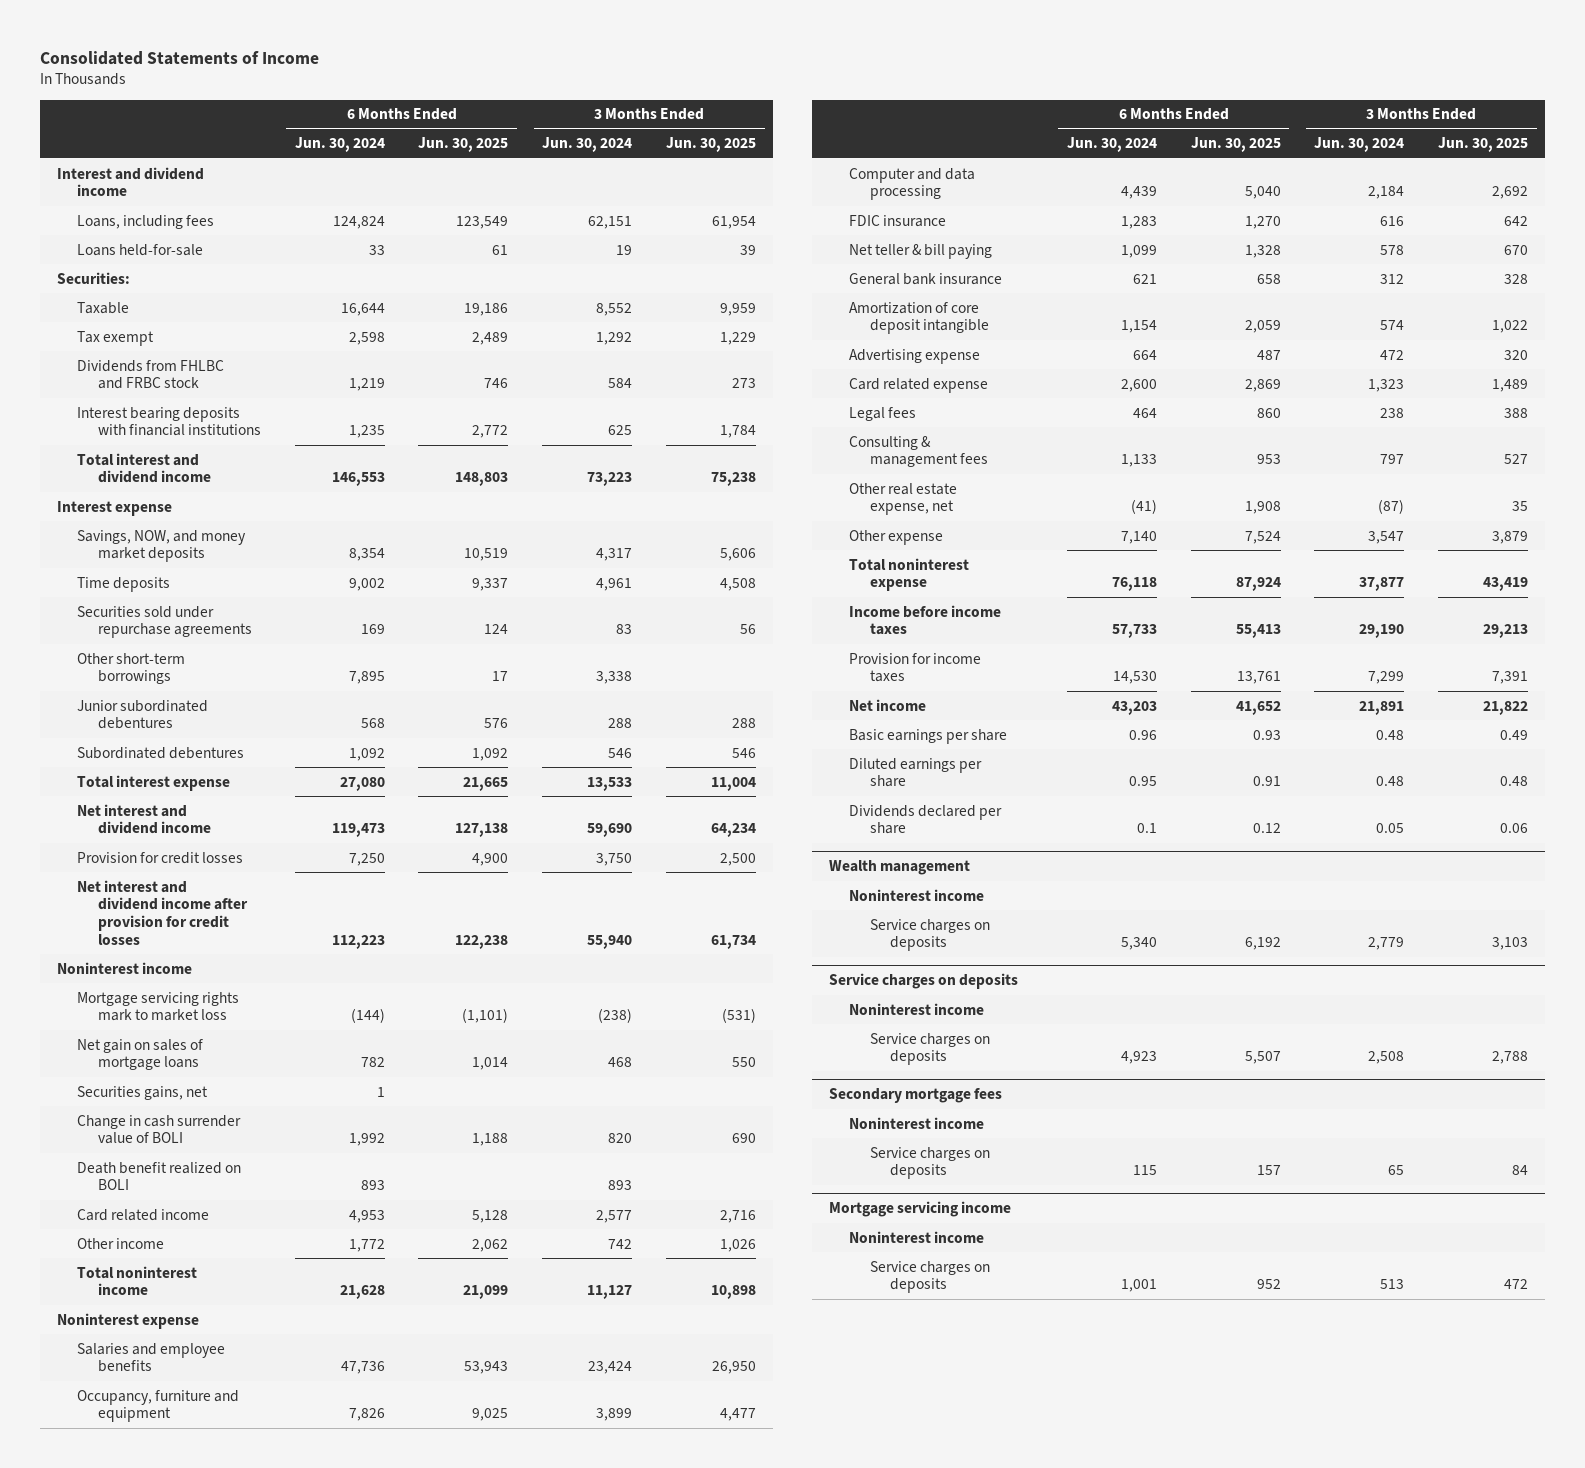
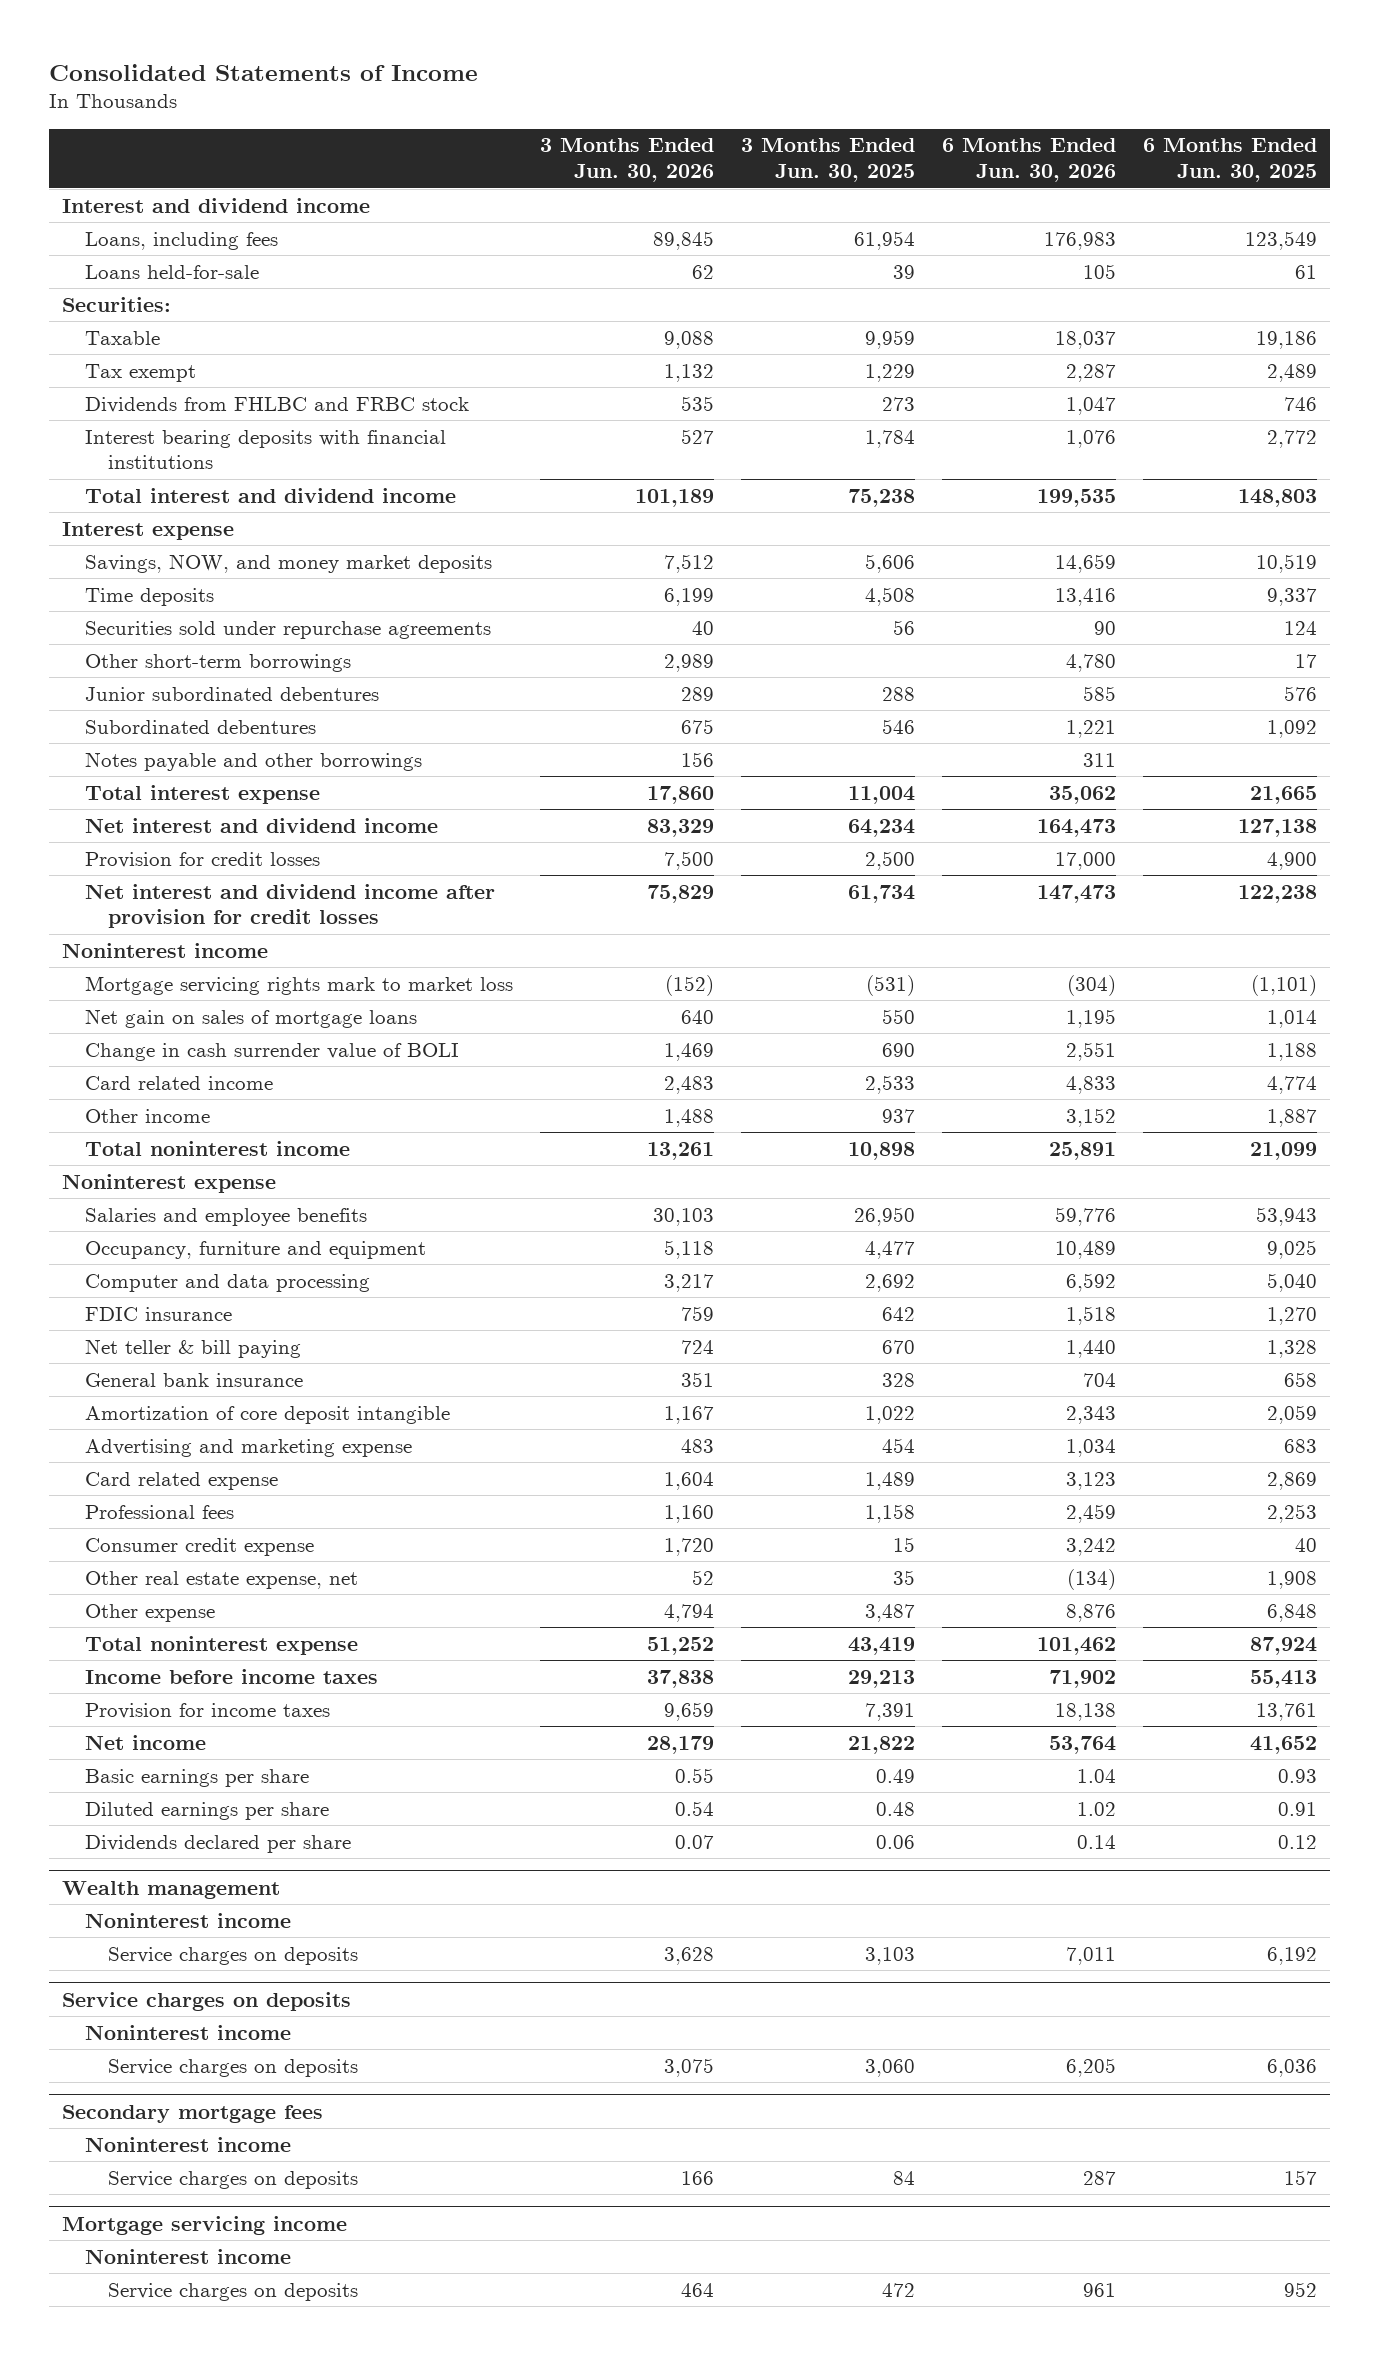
- | 6 Months Ended Jun. 30, 2024 | 6 Months Ended Jun. 30, 2025 | 3 Months Ended Jun. 30, 2024 | 3 Months Ended Jun. 30, 2025
+ | 3 Months Ended Jun. 30, 2026 | 3 Months Ended Jun. 30, 2025 | 6 Months Ended Jun. 30, 2026 | 6 Months Ended Jun. 30, 2025
+ Notes payable and other borrowings | 156 | | 311 |
- Securities gains, net | 1 | | |
- Death benefit realized on BOLI | 893 | | 893 |
- Card related income | 4,953 | 5,128 | 2,577 | 2,716
- Other income | 1,772 | 2,062 | 742 | 1,026
+ Card related income | 2,483 | 2,533 | 4,833 | 4,774
+ Other income | 1,488 | 937 | 3,152 | 1,887
- Advertising expense | 664 | 487 | 472 | 320
+ Advertising and marketing expense | 483 | 454 | 1,034 | 683
- Legal fees | 464 | 860 | 238 | 388
- Consulting & management fees | 1,133 | 953 | 797 | 527
+ Professional fees | 1,160 | 1,158 | 2,459 | 2,253
+ Consumer credit expense | 1,720 | 15 | 3,242 | 40
- Other expense | 7,140 | 7,524 | 3,547 | 3,879
+ Other expense | 4,794 | 3,487 | 8,876 | 6,848
@ Service charges on deposits
- Service charges on deposits | 4,923 | 5,507 | 2,508 | 2,788
+ Service charges on deposits | 3,075 | 3,060 | 6,205 | 6,036

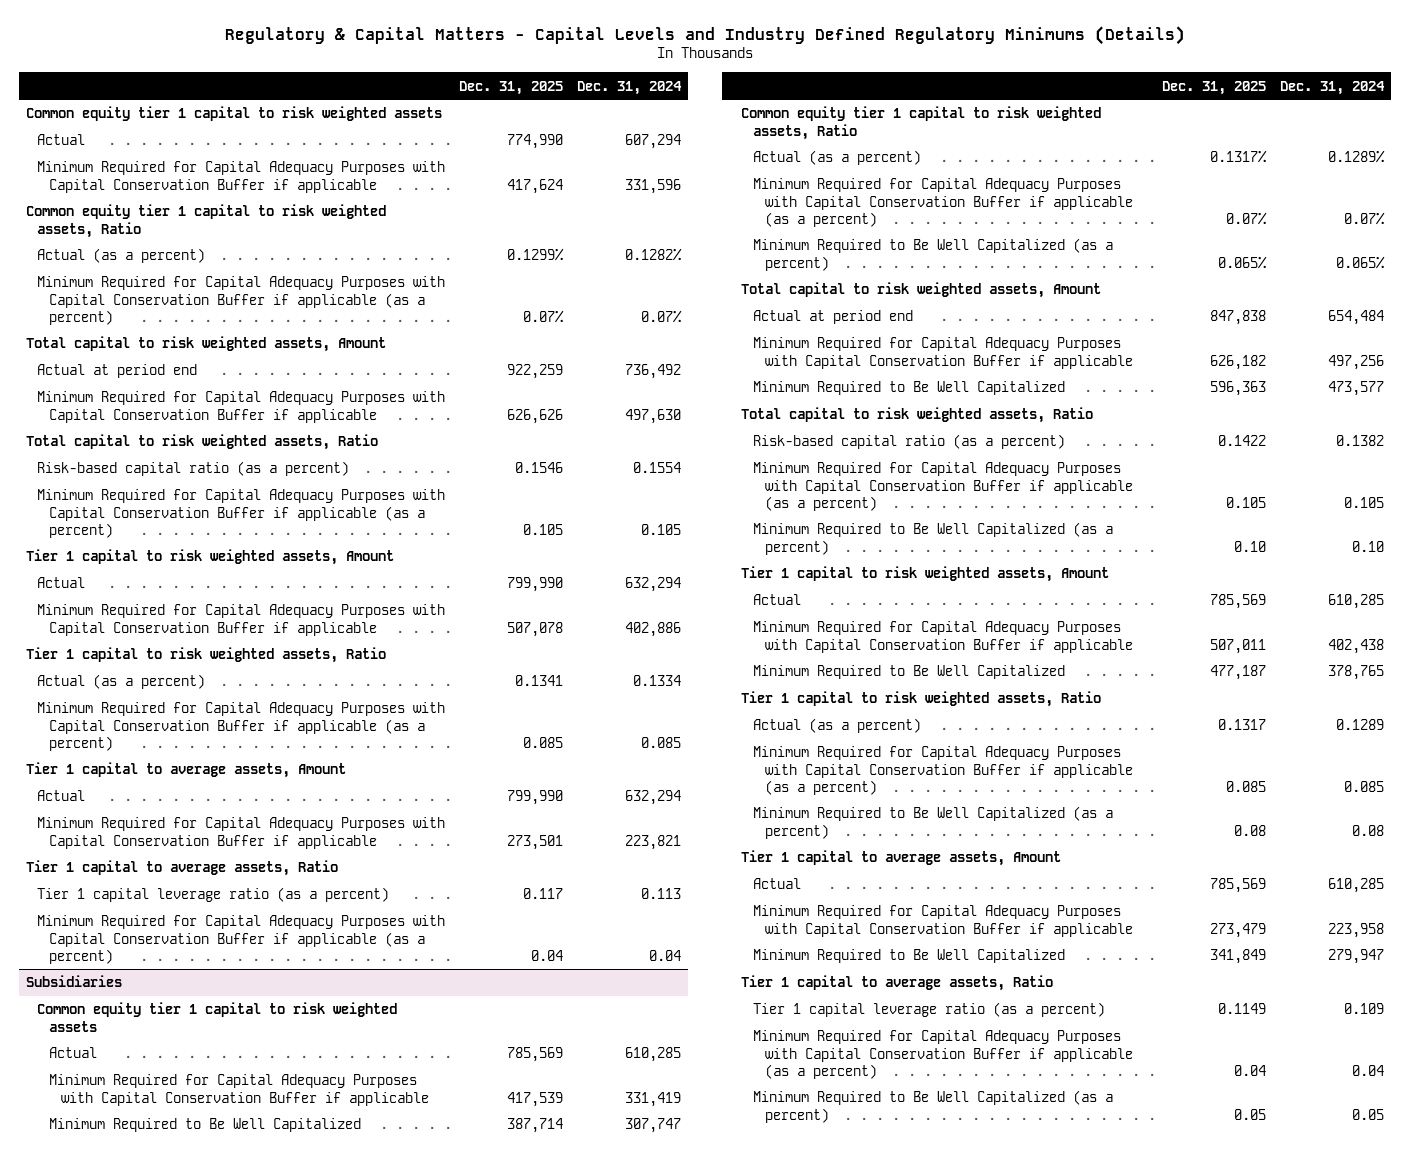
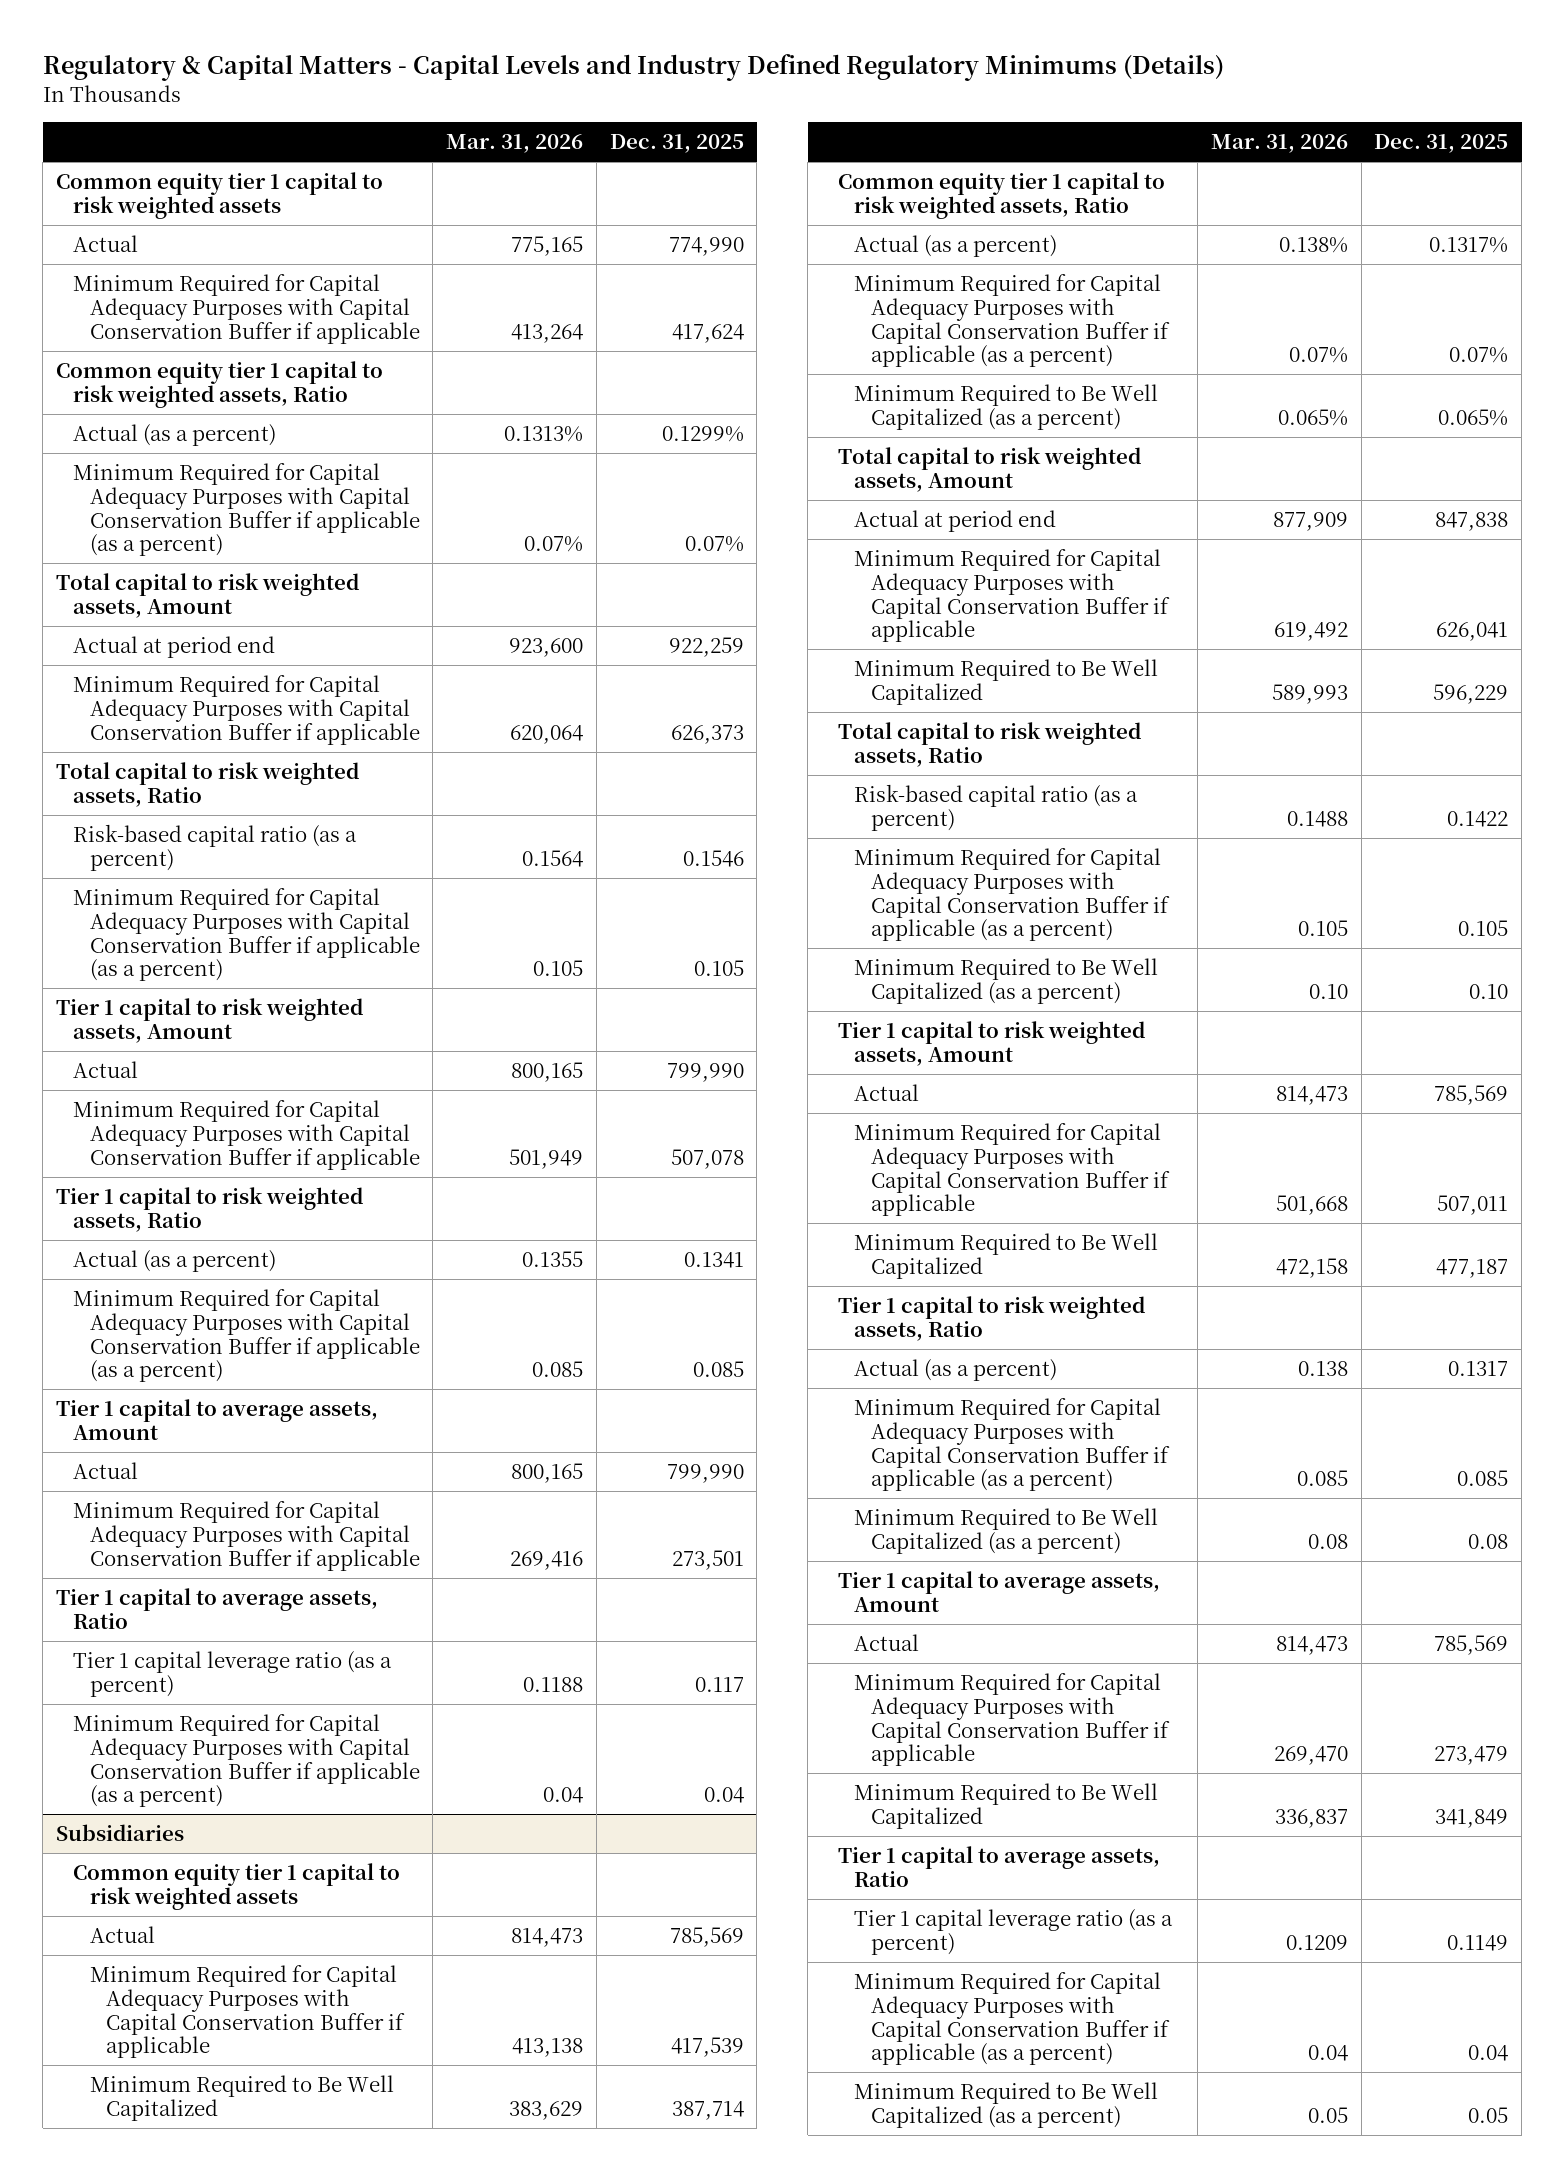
- | Dec. 31, 2025 | Dec. 31, 2024
+ | Mar. 31, 2026 | Dec. 31, 2025
- Minimum Required for Capital Adequacy Purposes with Capital Conservation Buffer if applicable | 626,626 | 497,630
+ Minimum Required for Capital Adequacy Purposes with Capital Conservation Buffer if applicable | 620,064 | 626,373
@ Subsidiaries
- Minimum Required for Capital Adequacy Purposes with Capital Conservation Buffer if applicable | 626,182 | 497,256
- Minimum Required to Be Well Capitalized | 596,363 | 473,577
+ Minimum Required for Capital Adequacy Purposes with Capital Conservation Buffer if applicable | 619,492 | 626,041
+ Minimum Required to Be Well Capitalized | 589,993 | 596,229

